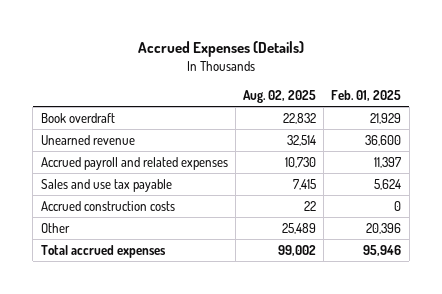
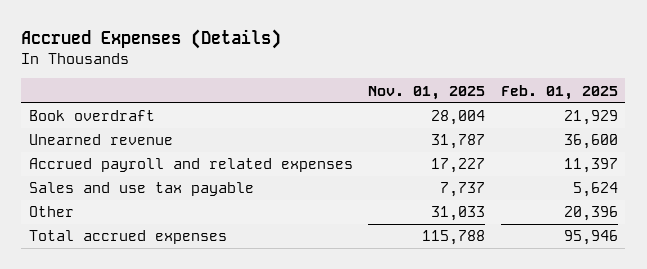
- | Aug. 02, 2025 | Feb. 01, 2025
+ | Nov. 01, 2025 | Feb. 01, 2025
- Accrued construction costs | 22 | 0

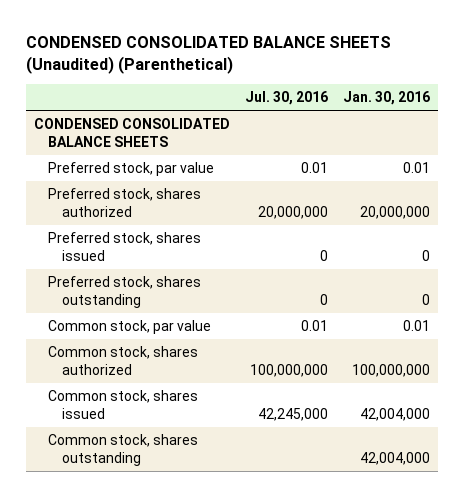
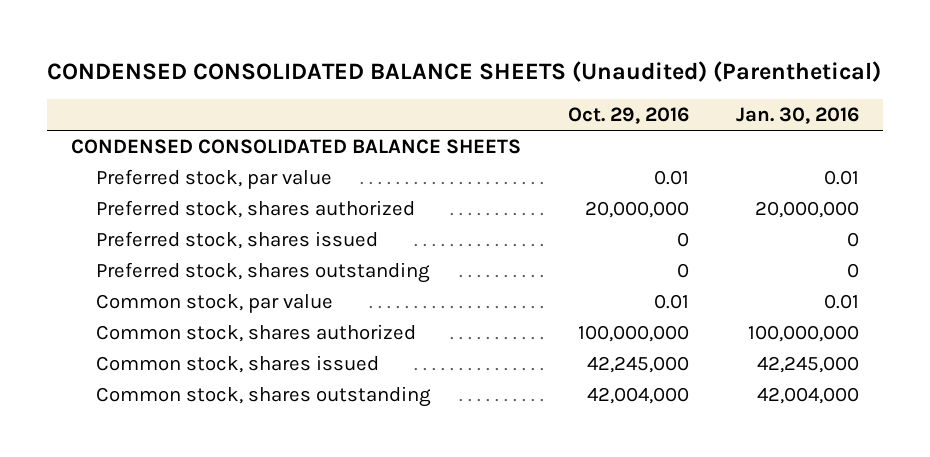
- | Jul. 30, 2016 | Jan. 30, 2016
+ | Oct. 29, 2016 | Jan. 30, 2016
- Common stock, shares issued | 42,245,000 | 42,004,000
+ Common stock, shares issued | 42,245,000 | 42,245,000

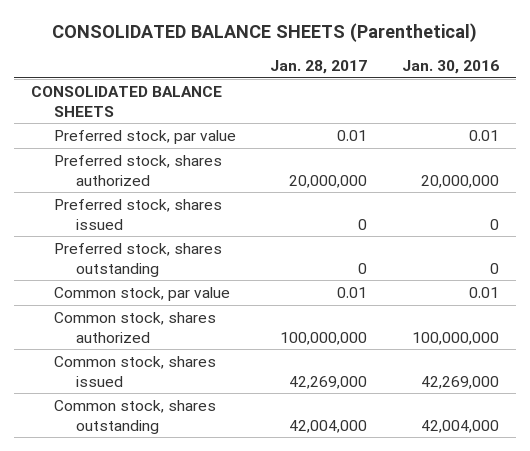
- CONDENSED CONSOLIDATED BALANCE SHEETS (Unaudited) (Parenthetical)
+ CONSOLIDATED BALANCE SHEETS (Parenthetical)
- | Oct. 29, 2016 | Jan. 30, 2016
+ | Jan. 28, 2017 | Jan. 30, 2016
- CONDENSED CONSOLIDATED BALANCE SHEETS
+ CONSOLIDATED BALANCE SHEETS
- Common stock, shares issued | 42,245,000 | 42,245,000
+ Common stock, shares issued | 42,269,000 | 42,269,000

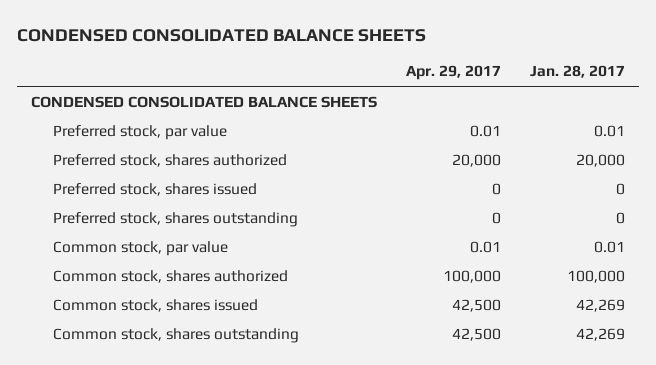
- CONSOLIDATED BALANCE SHEETS (Parenthetical)
+ CONDENSED CONSOLIDATED BALANCE SHEETS
- | Jan. 28, 2017 | Jan. 30, 2016
+ | Apr. 29, 2017 | Jan. 28, 2017
- CONSOLIDATED BALANCE SHEETS
+ CONDENSED CONSOLIDATED BALANCE SHEETS
- Preferred stock, shares authorized | 20,000,000 | 20,000,000
+ Preferred stock, shares authorized | 20,000 | 20,000
- Common stock, shares authorized | 100,000,000 | 100,000,000
- Common stock, shares issued | 42,269,000 | 42,269,000
- Common stock, shares outstanding | 42,004,000 | 42,004,000
+ Common stock, shares authorized | 100,000 | 100,000
+ Common stock, shares issued | 42,500 | 42,269
+ Common stock, shares outstanding | 42,500 | 42,269

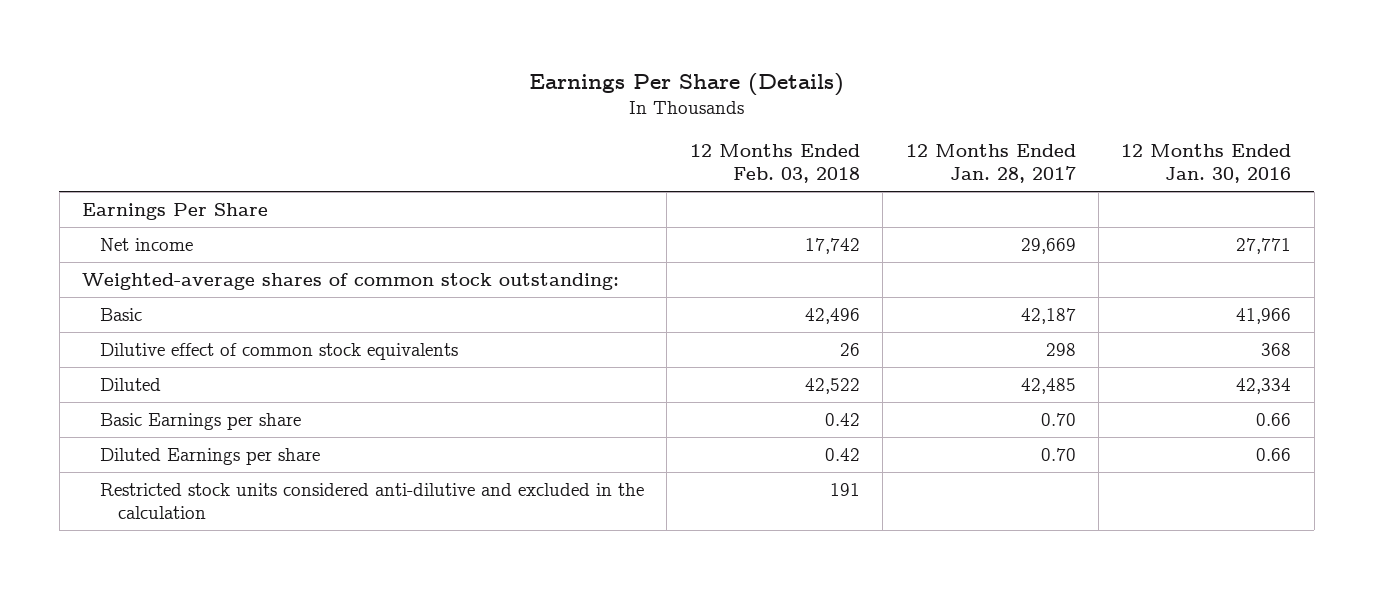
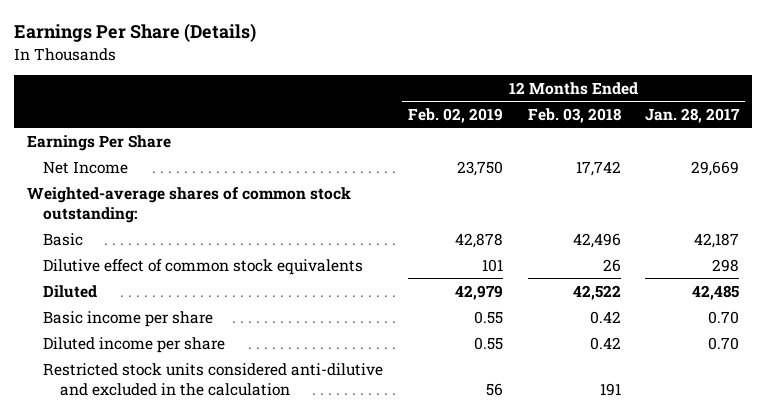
- | 12 Months Ended Feb. 03, 2018 | 12 Months Ended Jan. 28, 2017 | 12 Months Ended Jan. 30, 2016
+ | 12 Months Ended Feb. 02, 2019 | 12 Months Ended Feb. 03, 2018 | 12 Months Ended Jan. 28, 2017
- Net income | 17,742 | 29,669 | 27,771
+ Net Income | 23,750 | 17,742 | 29,669
- Basic Earnings per share | 0.42 | 0.70 | 0.66
- Diluted Earnings per share | 0.42 | 0.70 | 0.66
+ Basic income per share | 0.55 | 0.42 | 0.70
+ Diluted income per share | 0.55 | 0.42 | 0.70

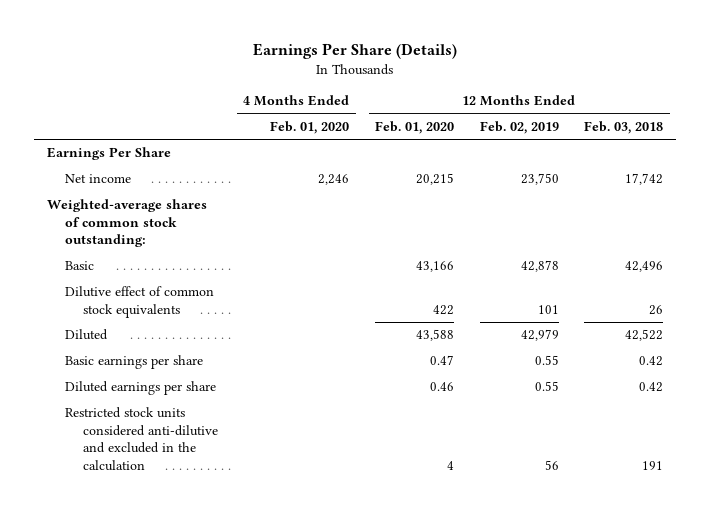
- | 12 Months Ended Feb. 02, 2019 | 12 Months Ended Feb. 03, 2018 | 12 Months Ended Jan. 28, 2017
+ | 4 Months Ended Feb. 01, 2020 | 12 Months Ended Feb. 01, 2020 | 12 Months Ended Feb. 02, 2019 | 12 Months Ended Feb. 03, 2018
- Net Income | 23,750 | 17,742 | 29,669
+ Net income | 2,246 | 20,215 | 23,750 | 17,742
- Basic income per share | 0.55 | 0.42 | 0.70
- Diluted income per share | 0.55 | 0.42 | 0.70
+ Basic earnings per share | | 0.47 | 0.55 | 0.42
+ Diluted earnings per share | | 0.46 | 0.55 | 0.42

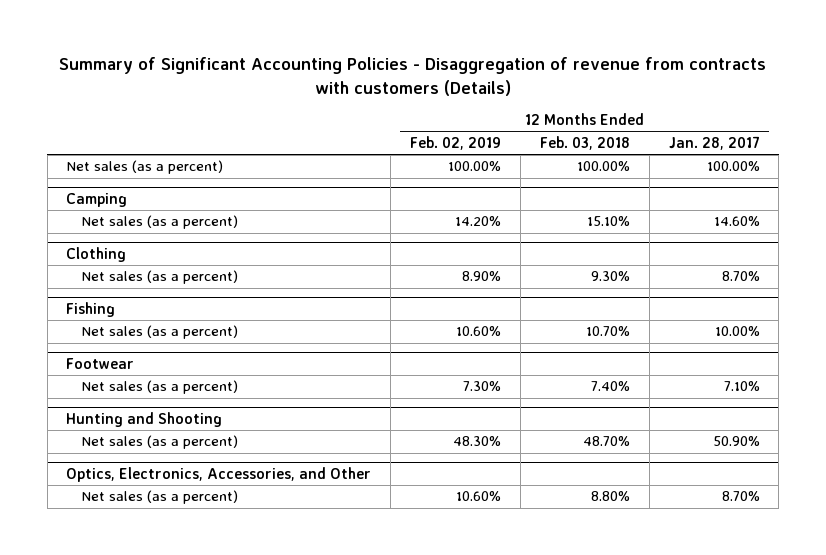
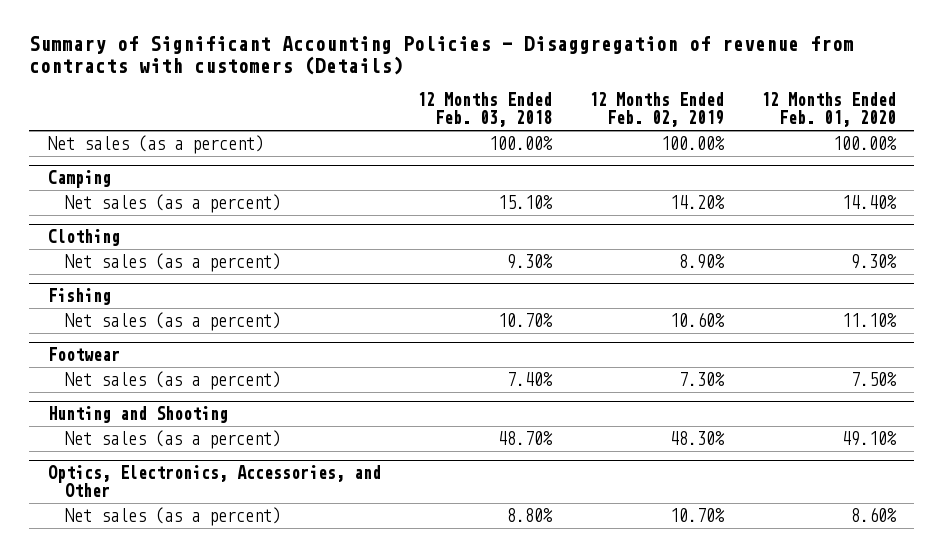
- | 12 Months Ended Feb. 02, 2019 | 12 Months Ended Feb. 03, 2018 | 12 Months Ended Jan. 28, 2017
+ | 12 Months Ended Feb. 03, 2018 | 12 Months Ended Feb. 02, 2019 | 12 Months Ended Feb. 01, 2020
@ Optics, Electronics, Accessories, and Other
- Net sales (as a percent) | 10.60% | 8.80% | 8.70%
+ Net sales (as a percent) | 8.80% | 10.70% | 8.60%

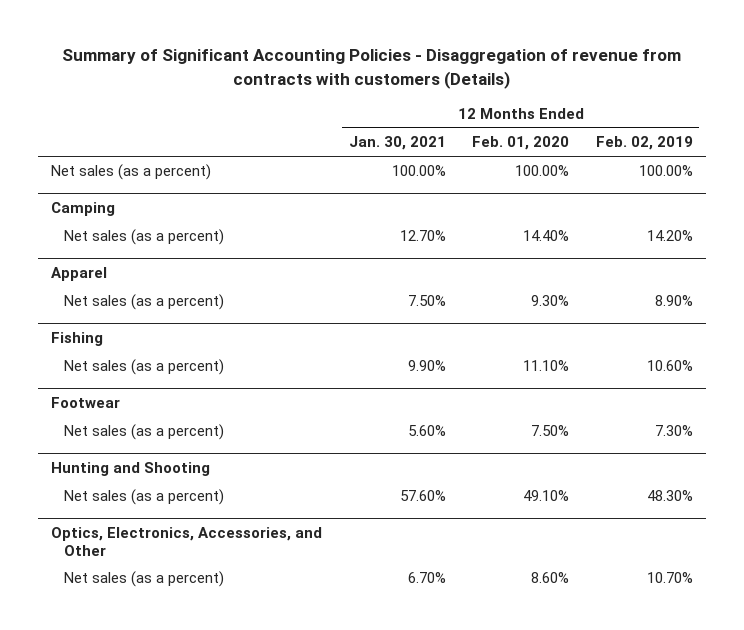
- | 12 Months Ended Feb. 03, 2018 | 12 Months Ended Feb. 02, 2019 | 12 Months Ended Feb. 01, 2020
+ | 12 Months Ended Jan. 30, 2021 | 12 Months Ended Feb. 01, 2020 | 12 Months Ended Feb. 02, 2019
- Clothing
+ Apparel

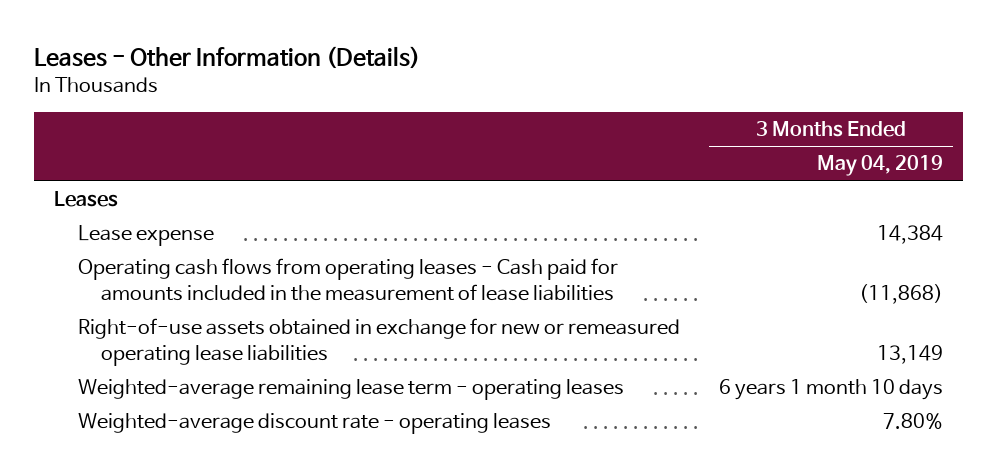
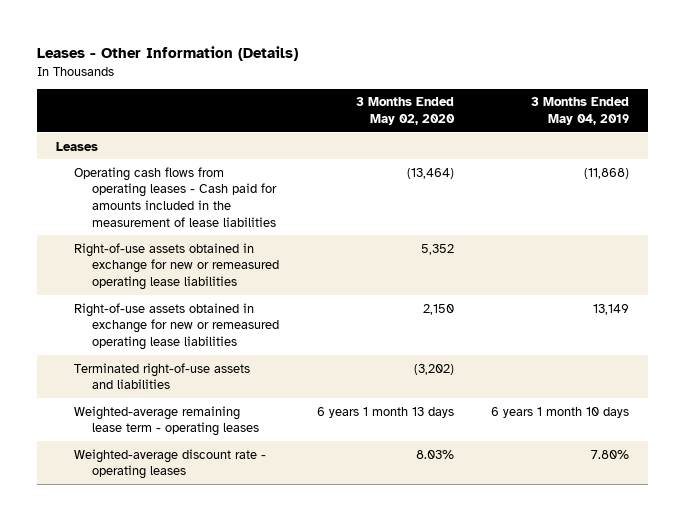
- | 3 Months Ended May 04, 2019
+ | 3 Months Ended May 02, 2020 | 3 Months Ended May 04, 2019
- Lease expense | 14,384
+ Right-of-use assets obtained in exchange for new or remeasured operating lease liabilities | 5,352 |
+ Terminated right-of-use assets and liabilities | (3,202) |

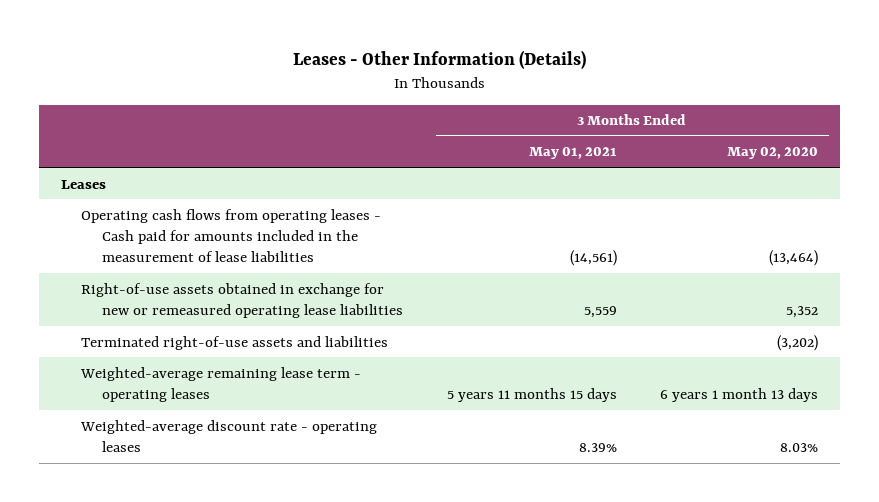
- | 3 Months Ended May 02, 2020 | 3 Months Ended May 04, 2019
+ | 3 Months Ended May 01, 2021 | 3 Months Ended May 02, 2020
- Right-of-use assets obtained in exchange for new or remeasured operating lease liabilities | 2,150 | 13,149

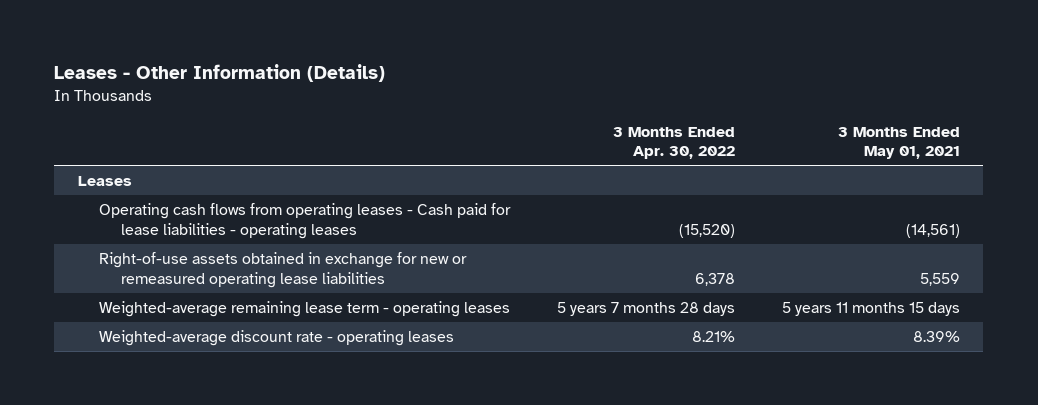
- | 3 Months Ended May 01, 2021 | 3 Months Ended May 02, 2020
+ | 3 Months Ended Apr. 30, 2022 | 3 Months Ended May 01, 2021
- Operating cash flows from operating leases - Cash paid for amounts included in the measurement of lease liabilities | (14,561) | (13,464)
+ Operating cash flows from operating leases - Cash paid for lease liabilities - operating leases | (15,520) | (14,561)
- Terminated right-of-use assets and liabilities | | (3,202)

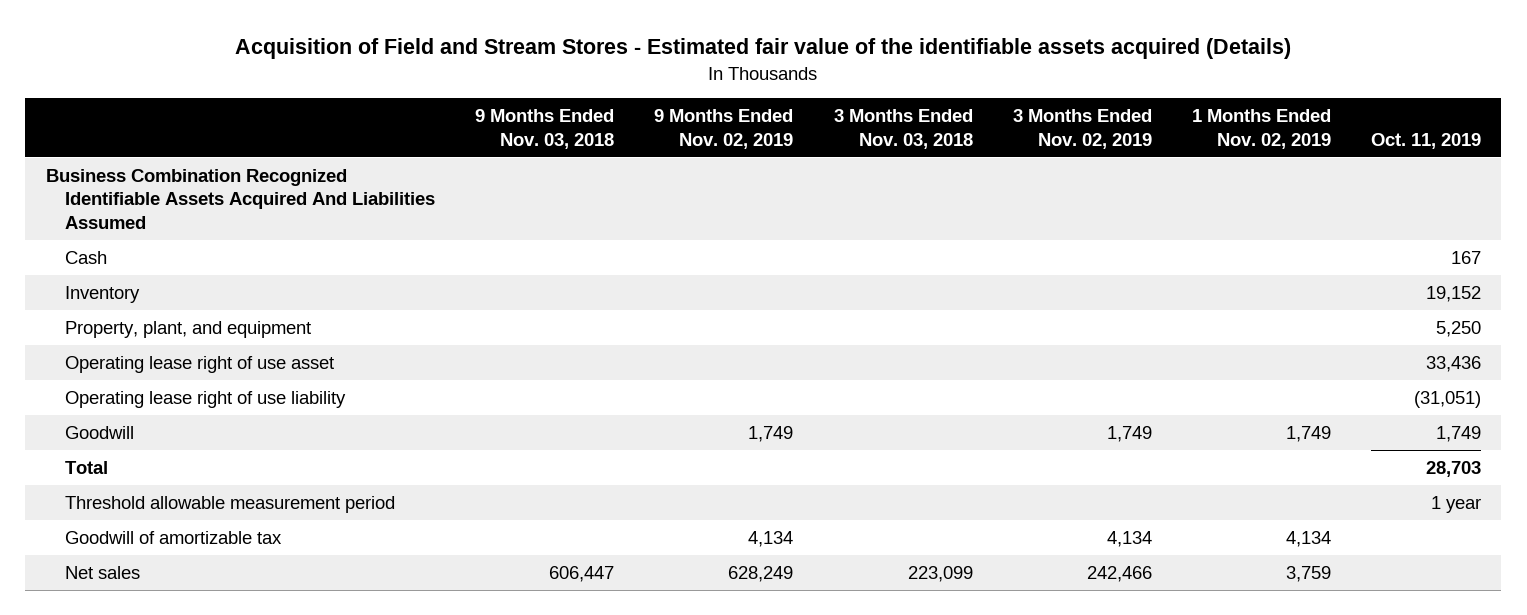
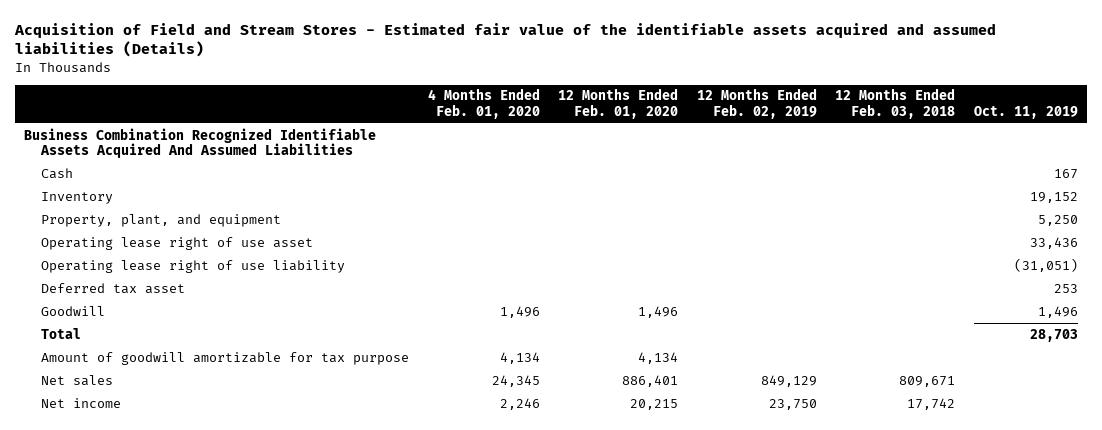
- Acquisition of Field and Stream Stores - Estimated fair value of the identifiable assets acquired (Details)
+ Acquisition of Field and Stream Stores - Estimated fair value of the identifiable assets acquired and assumed liabilities (Details)
- | 9 Months Ended Nov. 03, 2018 | 9 Months Ended Nov. 02, 2019 | 3 Months Ended Nov. 03, 2018 | 3 Months Ended Nov. 02, 2019 | 1 Months Ended Nov. 02, 2019 | Oct. 11, 2019
+ | 4 Months Ended Feb. 01, 2020 | 12 Months Ended Feb. 01, 2020 | 12 Months Ended Feb. 02, 2019 | 12 Months Ended Feb. 03, 2018 | Oct. 11, 2019
- Business Combination Recognized Identifiable Assets Acquired And Liabilities Assumed
+ Business Combination Recognized Identifiable Assets Acquired And Assumed Liabilities
- Goodwill | | 1,749 | | 1,749 | 1,749 | 1,749
+ Deferred tax asset | | | | | 253
+ Goodwill | 1,496 | 1,496 | | | 1,496
- Threshold allowable measurement period | | | | | | 1 year
- Goodwill of amortizable tax | | 4,134 | | 4,134 | 4,134 |
+ Amount of goodwill amortizable for tax purpose | 4,134 | 4,134 | | |
+ Net income | 2,246 | 20,215 | 23,750 | 17,742 |

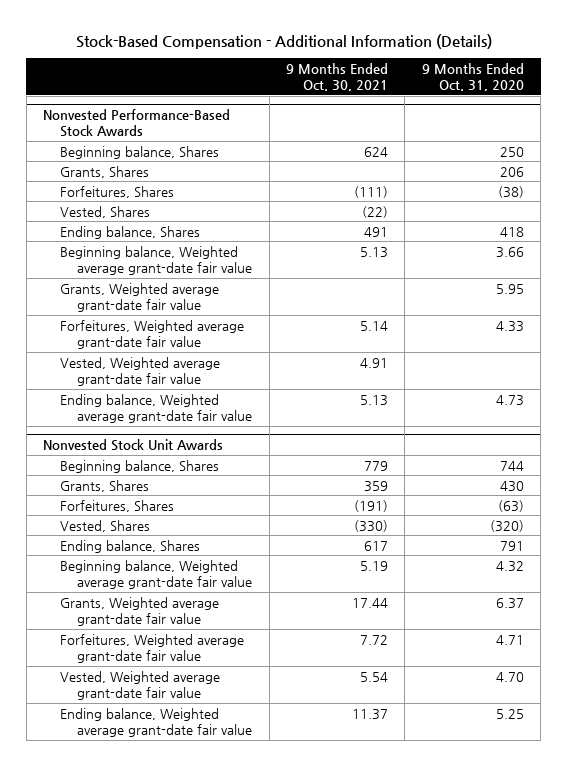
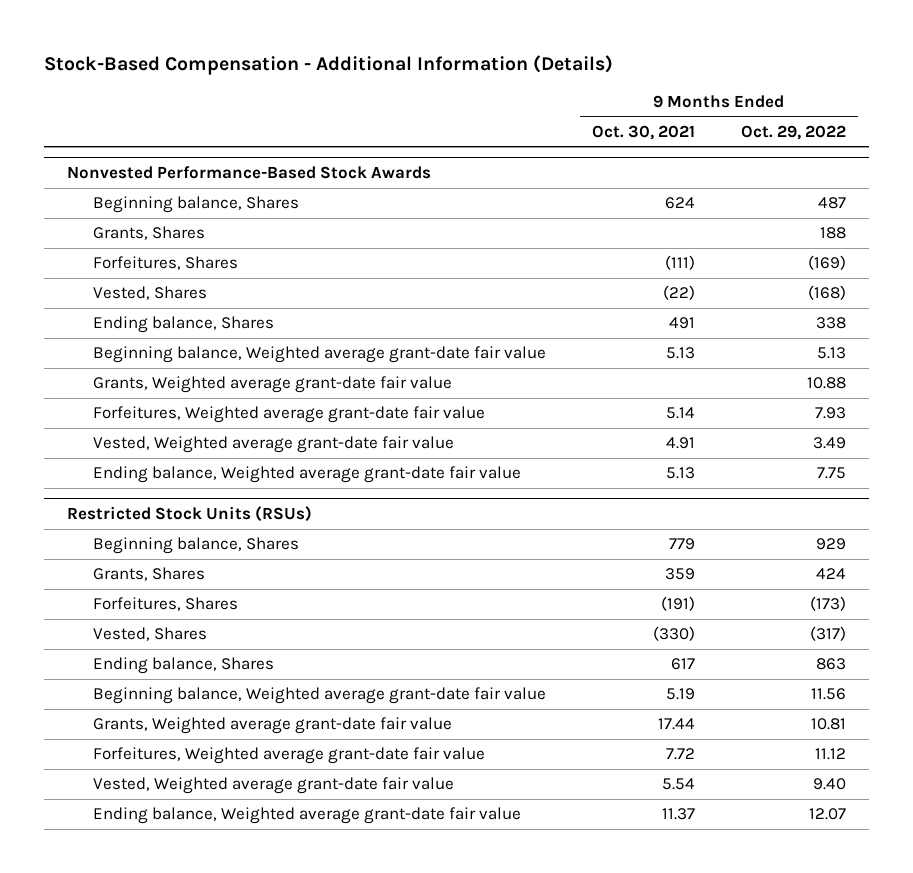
- | 9 Months Ended Oct. 30, 2021 | 9 Months Ended Oct. 31, 2020
+ | 9 Months Ended Oct. 30, 2021 | 9 Months Ended Oct. 29, 2022
- Nonvested Stock Unit Awards
+ Restricted Stock Units (RSUs)

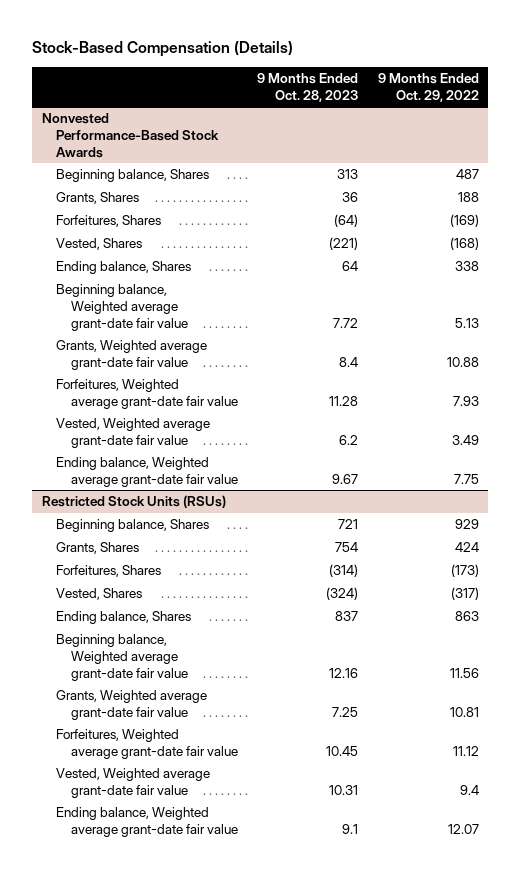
- Stock-Based Compensation - Additional Information (Details)
+ Stock-Based Compensation (Details)
- | 9 Months Ended Oct. 30, 2021 | 9 Months Ended Oct. 29, 2022
+ | 9 Months Ended Oct. 28, 2023 | 9 Months Ended Oct. 29, 2022
@ Restricted Stock Units (RSUs)
- Vested, Weighted average grant-date fair value | 5.54 | 9.40
+ Vested, Weighted average grant-date fair value | 10.31 | 9.4

